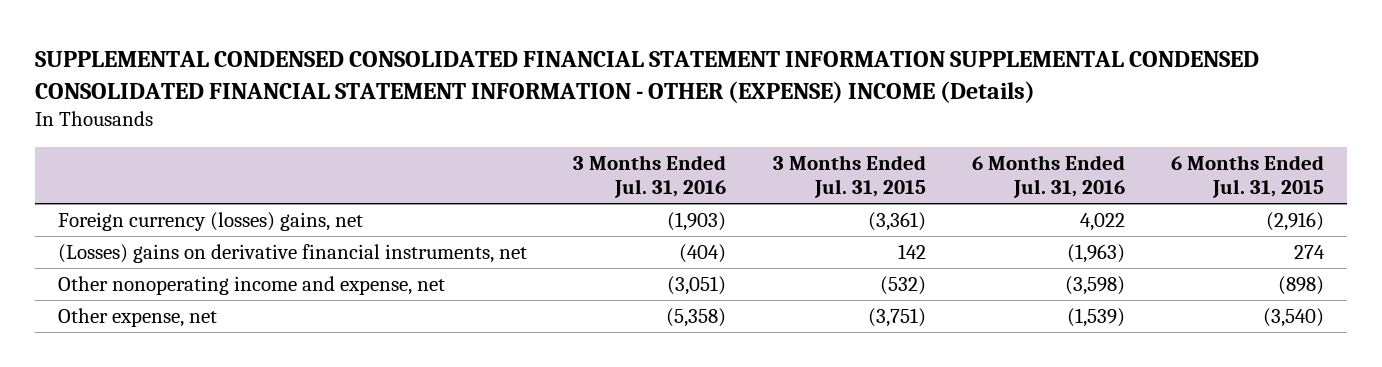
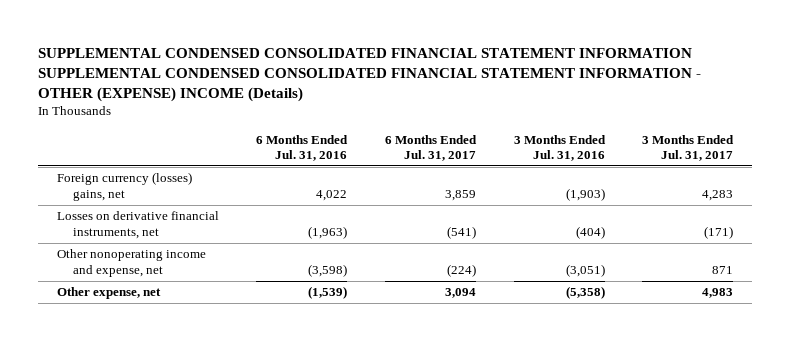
- | 3 Months Ended Jul. 31, 2016 | 3 Months Ended Jul. 31, 2015 | 6 Months Ended Jul. 31, 2016 | 6 Months Ended Jul. 31, 2015
+ | 6 Months Ended Jul. 31, 2016 | 6 Months Ended Jul. 31, 2017 | 3 Months Ended Jul. 31, 2016 | 3 Months Ended Jul. 31, 2017
- (Losses) gains on derivative financial instruments, net | (404) | 142 | (1,963) | 274
+ Losses on derivative financial instruments, net | (1,963) | (541) | (404) | (171)

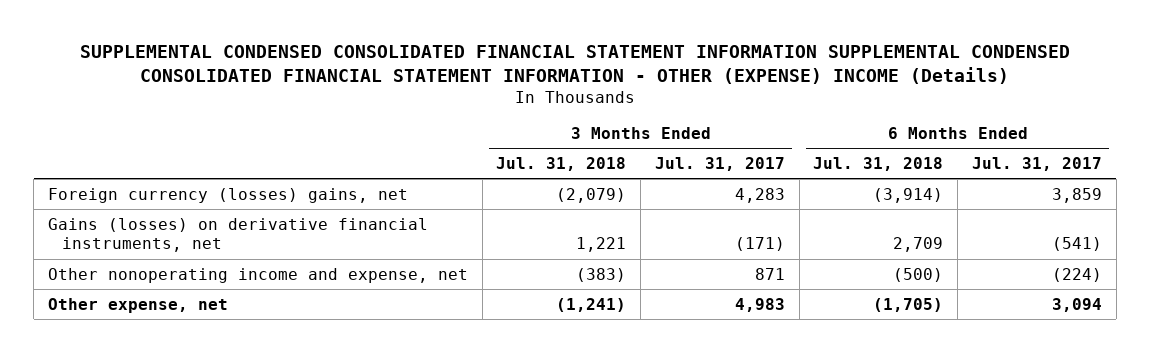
- | 6 Months Ended Jul. 31, 2016 | 6 Months Ended Jul. 31, 2017 | 3 Months Ended Jul. 31, 2016 | 3 Months Ended Jul. 31, 2017
+ | 3 Months Ended Jul. 31, 2018 | 3 Months Ended Jul. 31, 2017 | 6 Months Ended Jul. 31, 2018 | 6 Months Ended Jul. 31, 2017
- Losses on derivative financial instruments, net | (1,963) | (541) | (404) | (171)
+ Gains (losses) on derivative financial instruments, net | 1,221 | (171) | 2,709 | (541)

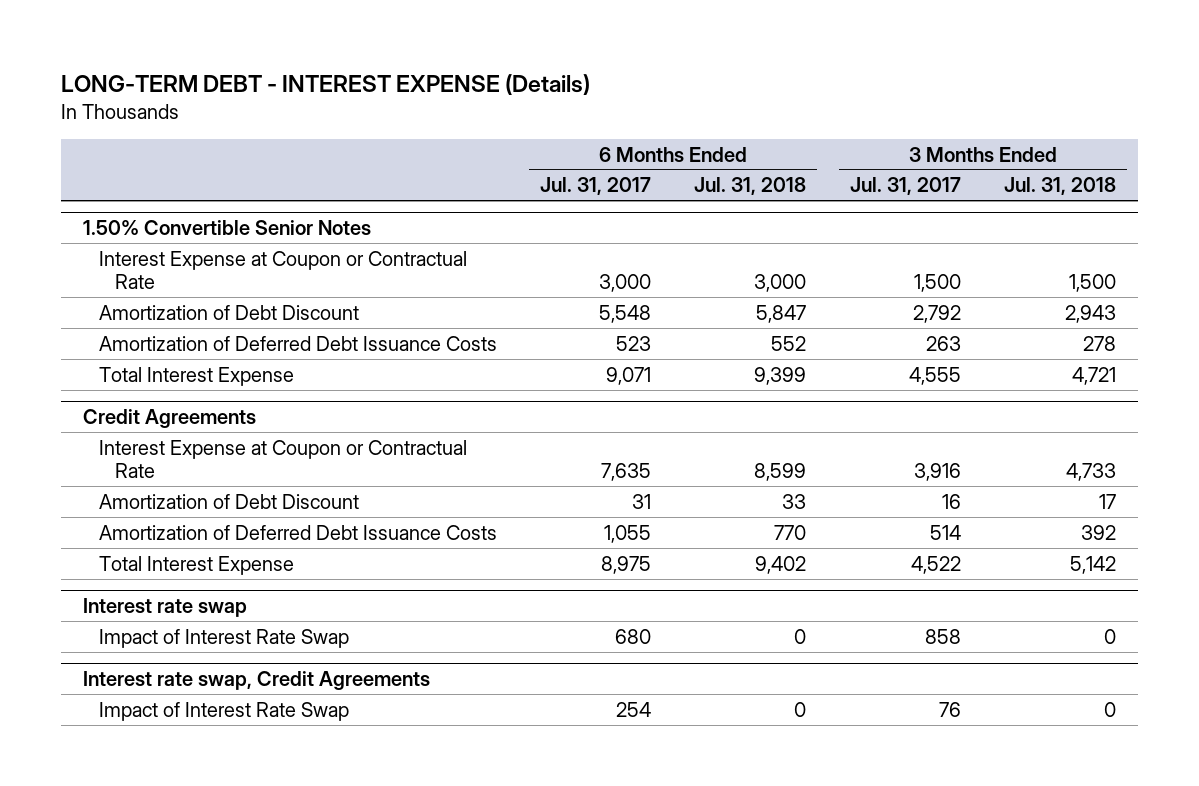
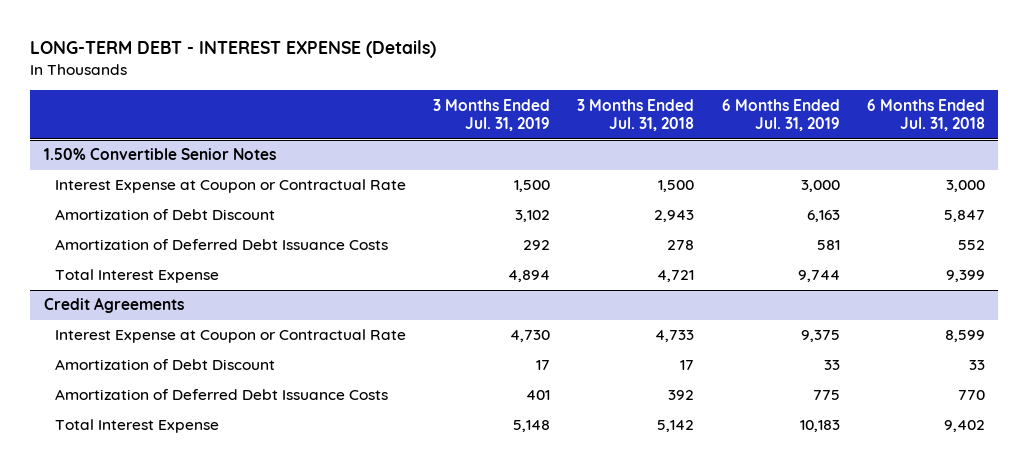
- | 6 Months Ended Jul. 31, 2017 | 6 Months Ended Jul. 31, 2018 | 3 Months Ended Jul. 31, 2017 | 3 Months Ended Jul. 31, 2018
+ | 3 Months Ended Jul. 31, 2019 | 3 Months Ended Jul. 31, 2018 | 6 Months Ended Jul. 31, 2019 | 6 Months Ended Jul. 31, 2018
- Interest rate swap
- Impact of Interest Rate Swap | 680 | 0 | 858 | 0
- Interest rate swap, Credit Agreements
- Impact of Interest Rate Swap | 254 | 0 | 76 | 0

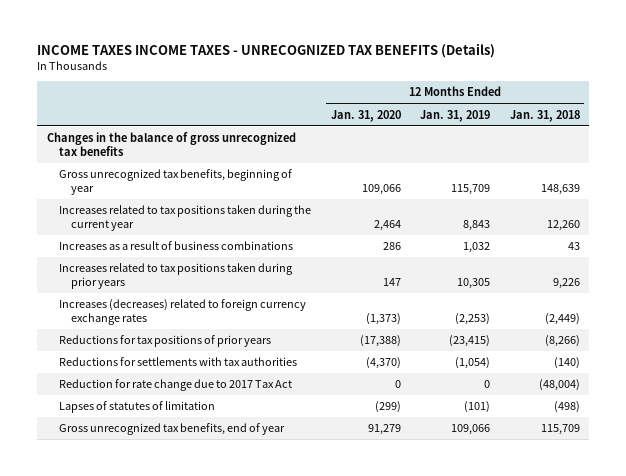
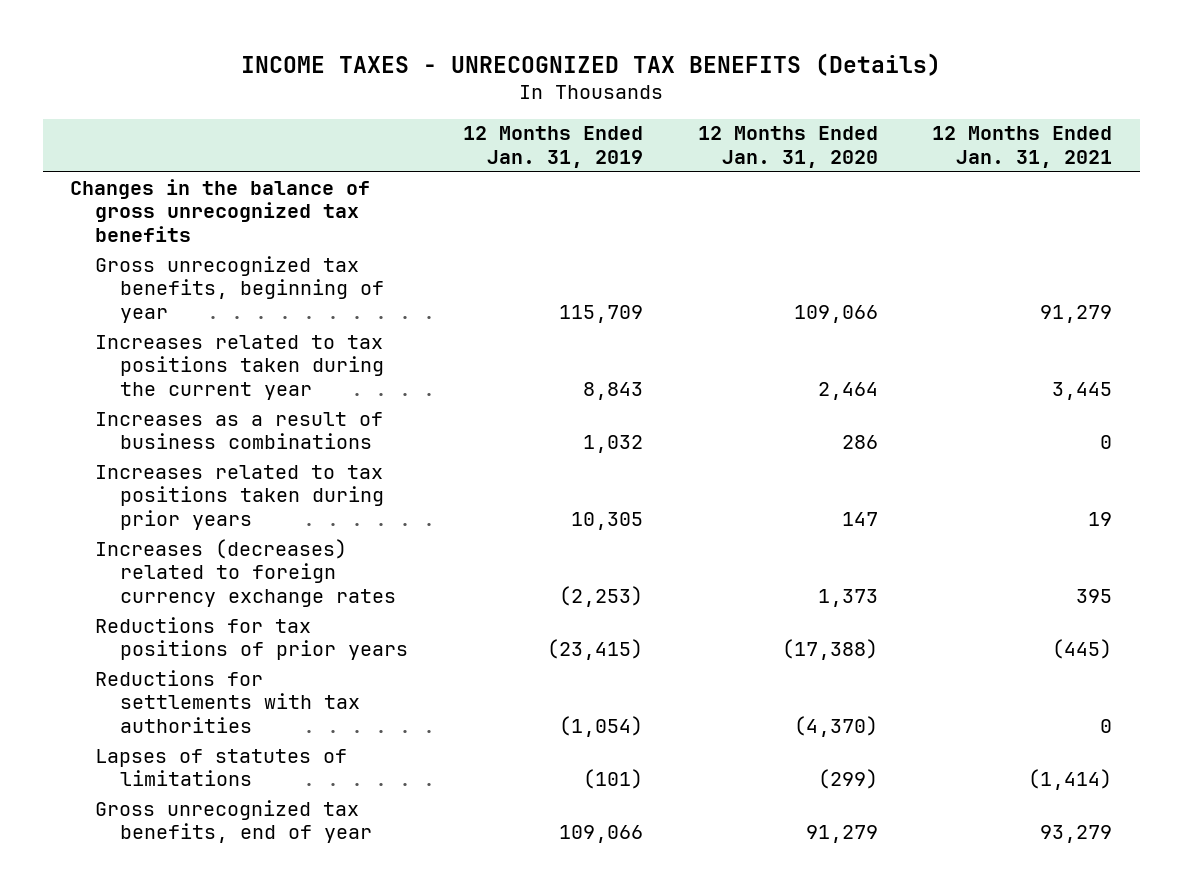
- INCOME TAXES INCOME TAXES - UNRECOGNIZED TAX BENEFITS (Details)
+ INCOME TAXES - UNRECOGNIZED TAX BENEFITS (Details)
- | 12 Months Ended Jan. 31, 2020 | 12 Months Ended Jan. 31, 2019 | 12 Months Ended Jan. 31, 2018
+ | 12 Months Ended Jan. 31, 2019 | 12 Months Ended Jan. 31, 2020 | 12 Months Ended Jan. 31, 2021
- Increases (decreases) related to foreign currency exchange rates | (1,373) | (2,253) | (2,449)
+ Increases (decreases) related to foreign currency exchange rates | (2,253) | 1,373 | 395
- Reduction for rate change due to 2017 Tax Act | 0 | 0 | (48,004)
- Lapses of statutes of limitation | (299) | (101) | (498)
+ Lapses of statutes of limitations | (101) | (299) | (1,414)

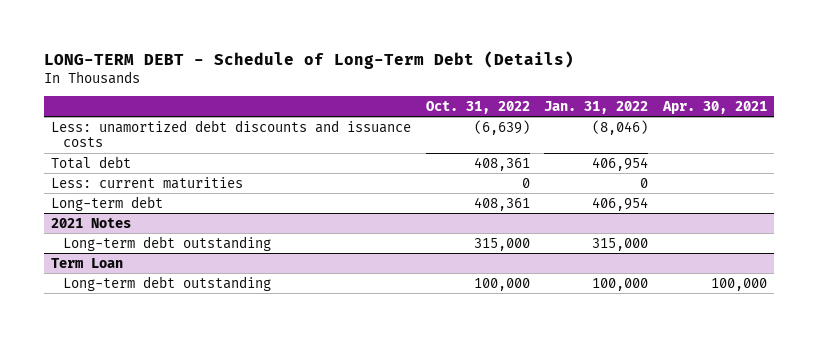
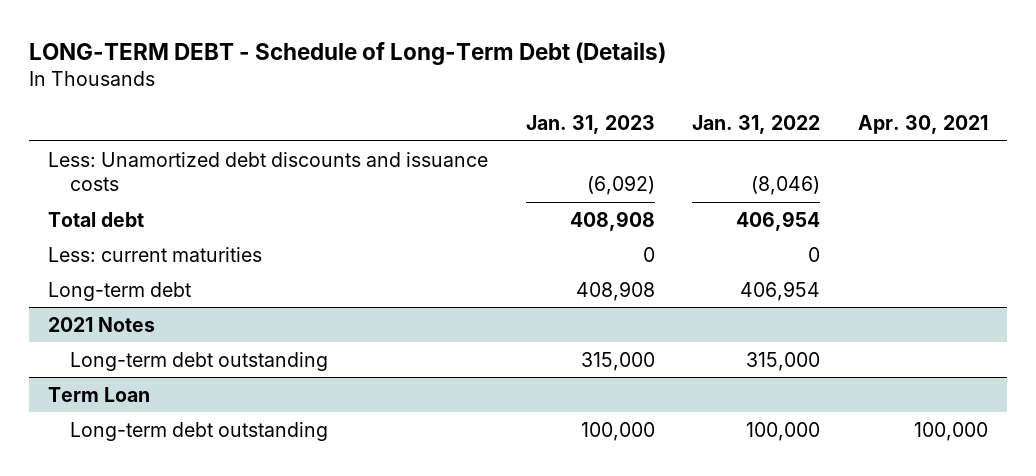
- | Oct. 31, 2022 | Jan. 31, 2022 | Apr. 30, 2021
+ | Jan. 31, 2023 | Jan. 31, 2022 | Apr. 30, 2021
- Less: unamortized debt discounts and issuance costs | (6,639) | (8,046) |
+ Less: Unamortized debt discounts and issuance costs | (6,092) | (8,046) |

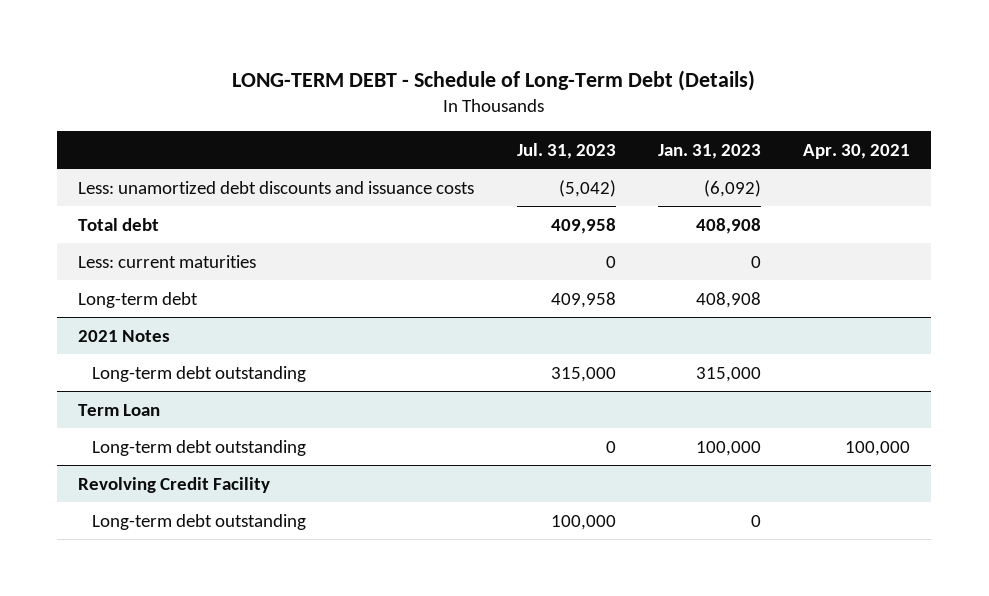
- | Jan. 31, 2023 | Jan. 31, 2022 | Apr. 30, 2021
+ | Jul. 31, 2023 | Jan. 31, 2023 | Apr. 30, 2021
- Less: Unamortized debt discounts and issuance costs | (6,092) | (8,046) |
+ Less: unamortized debt discounts and issuance costs | (5,042) | (6,092) |
+ Revolving Credit Facility
+ Long-term debt outstanding | 100,000 | 0 |

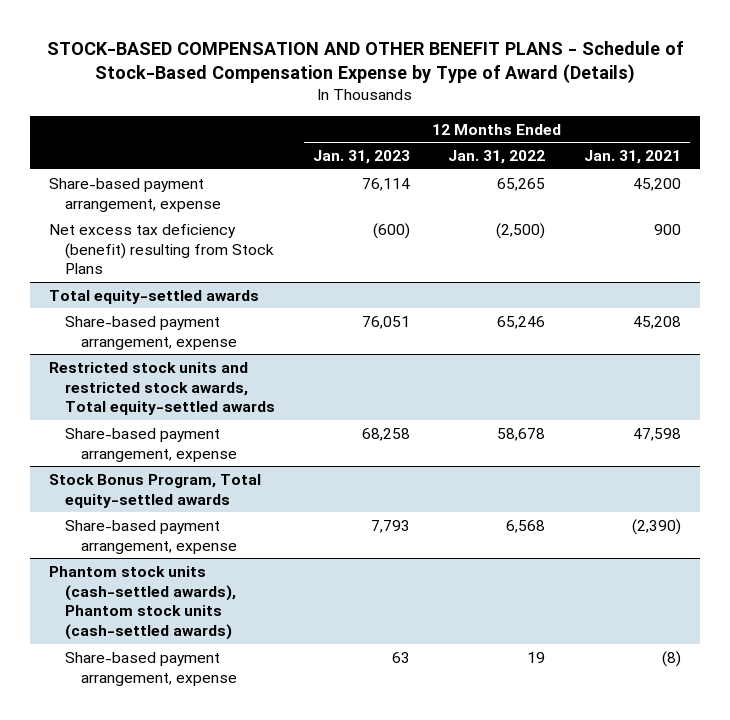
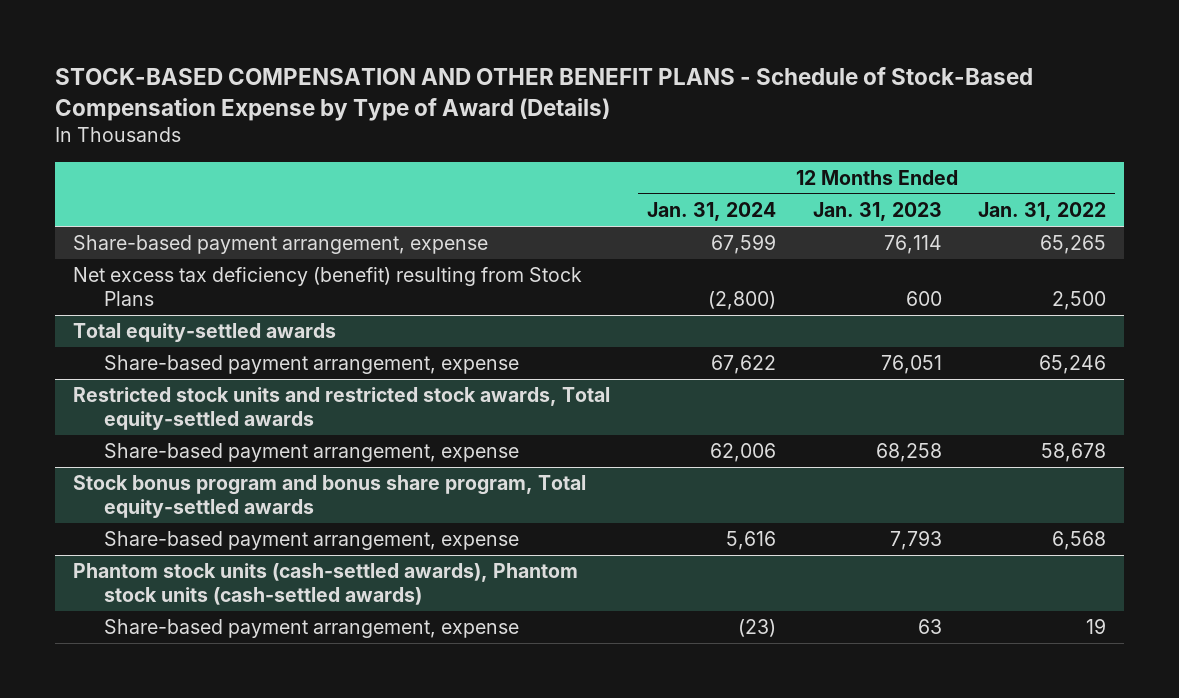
- | 12 Months Ended Jan. 31, 2023 | 12 Months Ended Jan. 31, 2022 | 12 Months Ended Jan. 31, 2021
+ | 12 Months Ended Jan. 31, 2024 | 12 Months Ended Jan. 31, 2023 | 12 Months Ended Jan. 31, 2022
- Net excess tax deficiency (benefit) resulting from Stock Plans | (600) | (2,500) | 900
+ Net excess tax deficiency (benefit) resulting from Stock Plans | (2,800) | 600 | 2,500
- Stock Bonus Program, Total equity-settled awards
+ Stock bonus program and bonus share program, Total equity-settled awards

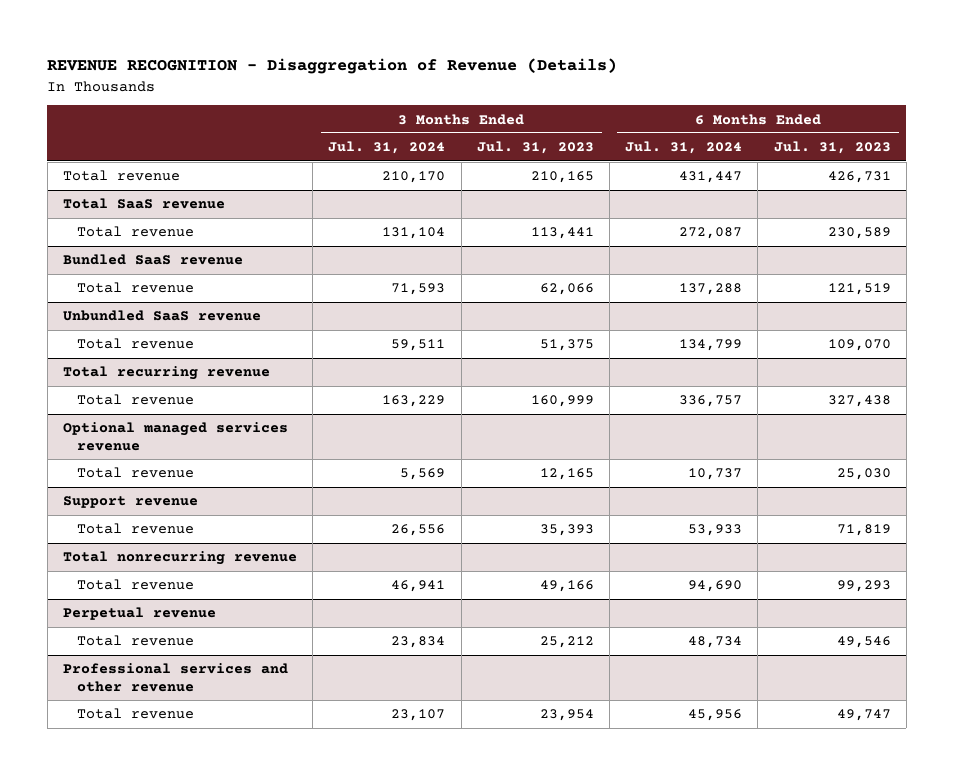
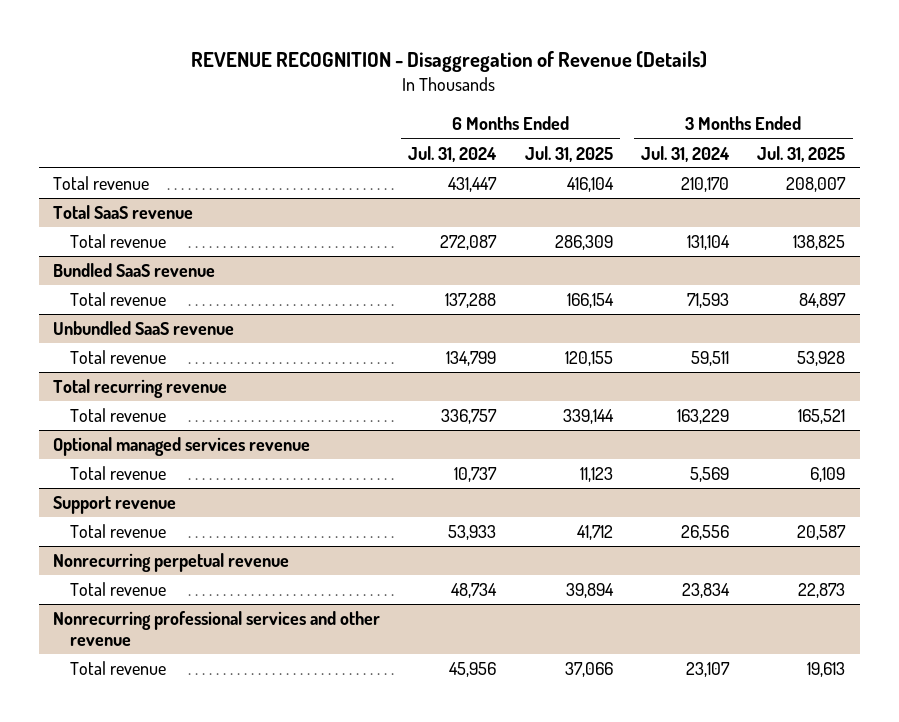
- | 3 Months Ended Jul. 31, 2024 | 3 Months Ended Jul. 31, 2023 | 6 Months Ended Jul. 31, 2024 | 6 Months Ended Jul. 31, 2023
+ | 6 Months Ended Jul. 31, 2024 | 6 Months Ended Jul. 31, 2025 | 3 Months Ended Jul. 31, 2024 | 3 Months Ended Jul. 31, 2025
- Total nonrecurring revenue
- Total revenue | 46,941 | 49,166 | 94,690 | 99,293
- Perpetual revenue
+ Nonrecurring perpetual revenue
- Professional services and other revenue
+ Nonrecurring professional services and other revenue

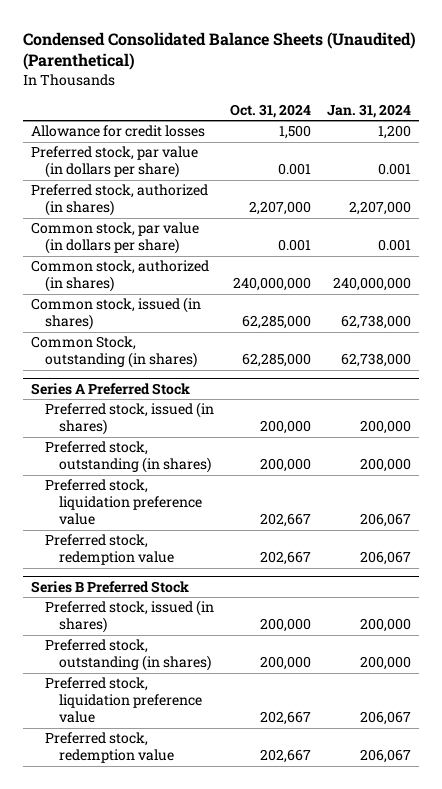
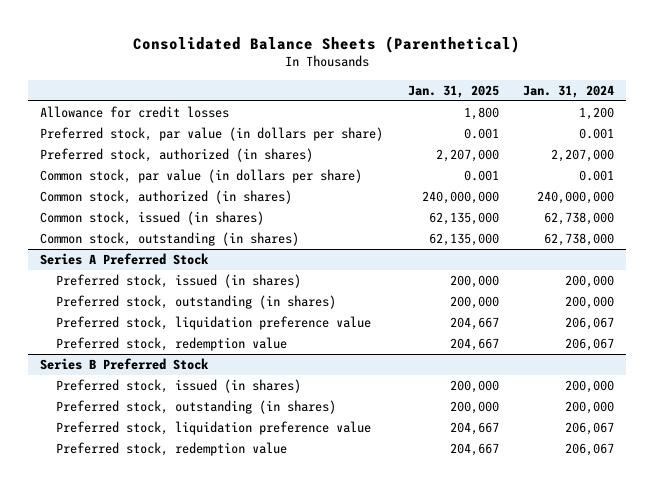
- Condensed Consolidated Balance Sheets (Unaudited) (Parenthetical)
+ Consolidated Balance Sheets (Parenthetical)
- | Oct. 31, 2024 | Jan. 31, 2024
+ | Jan. 31, 2025 | Jan. 31, 2024
- Common Stock, outstanding (in shares) | 62,285,000 | 62,738,000
+ Common stock, outstanding (in shares) | 62,135,000 | 62,738,000

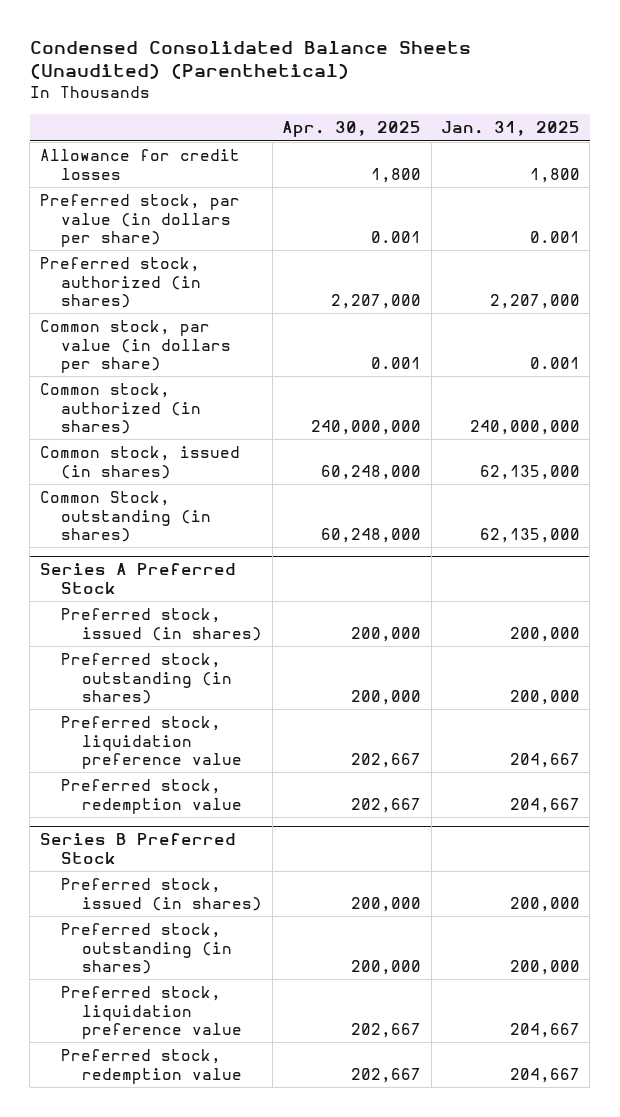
- Consolidated Balance Sheets (Parenthetical)
+ Condensed Consolidated Balance Sheets (Unaudited) (Parenthetical)
- | Jan. 31, 2025 | Jan. 31, 2024
+ | Apr. 30, 2025 | Jan. 31, 2025
- Common stock, outstanding (in shares) | 62,135,000 | 62,738,000
+ Common Stock, outstanding (in shares) | 60,248,000 | 62,135,000

